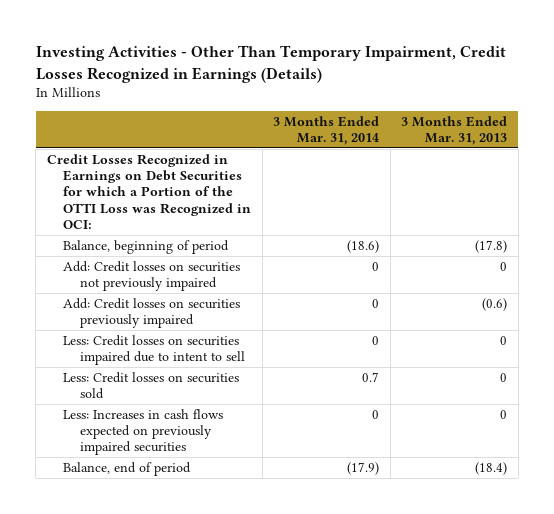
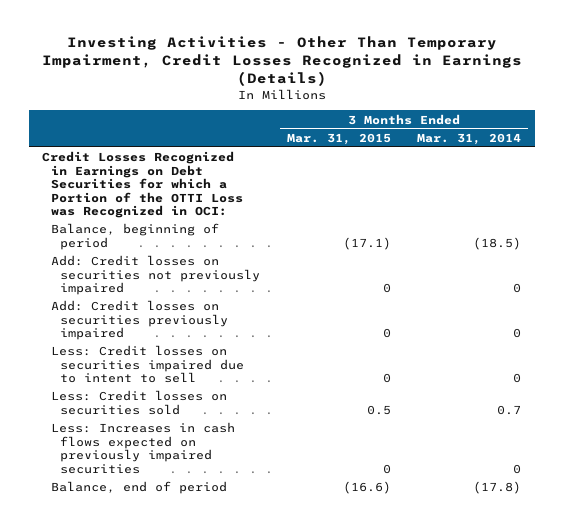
- | 3 Months Ended Mar. 31, 2014 | 3 Months Ended Mar. 31, 2013
+ | 3 Months Ended Mar. 31, 2015 | 3 Months Ended Mar. 31, 2014
- Balance, beginning of period | (18.6) | (17.8)
+ Balance, beginning of period | (17.1) | (18.5)
- Balance, end of period | (17.9) | (18.4)
+ Balance, end of period | (16.6) | (17.8)

